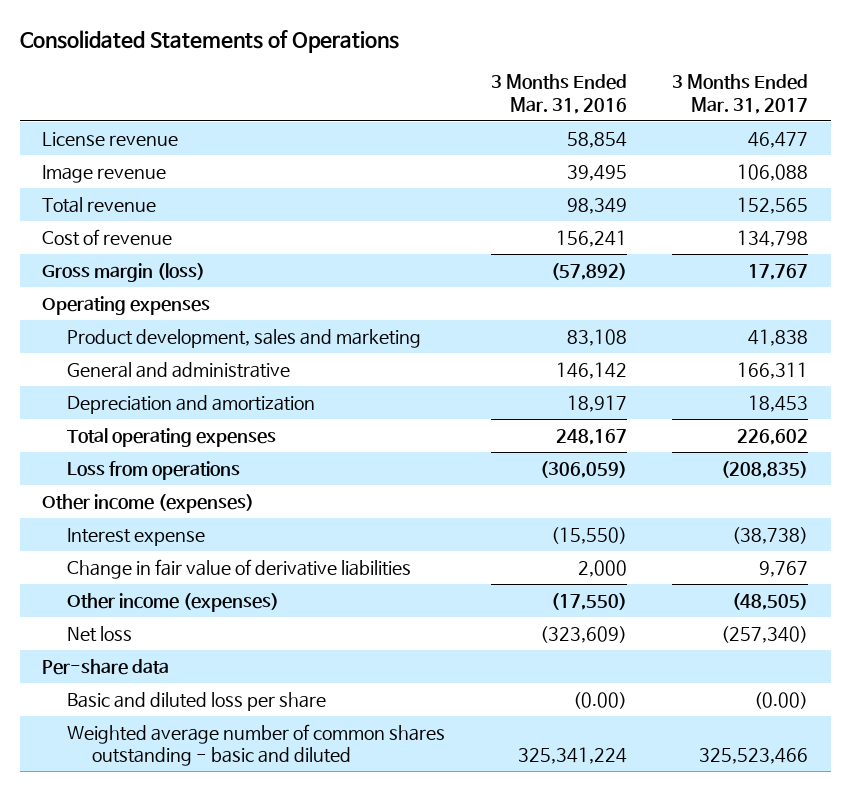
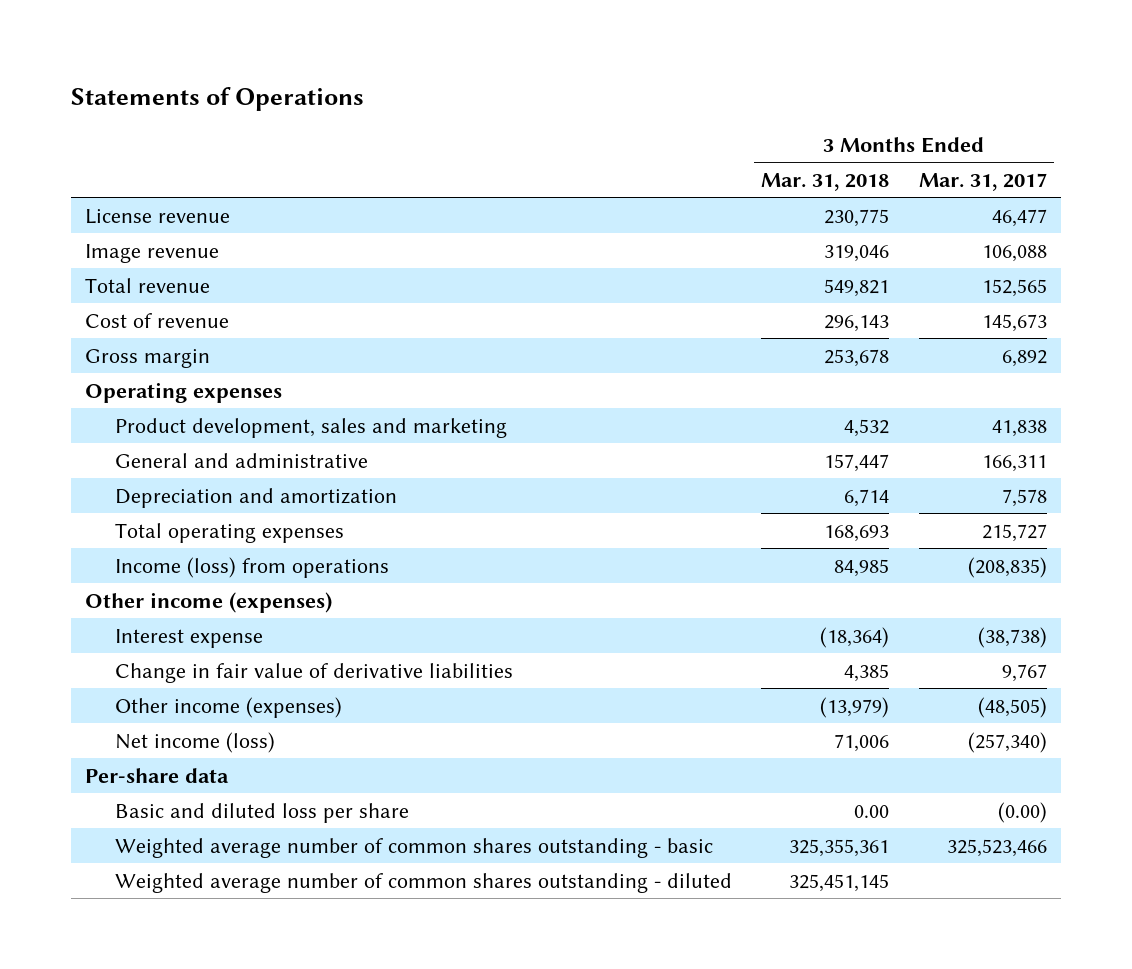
- Consolidated Statements of Operations
+ Statements of Operations
- | 3 Months Ended Mar. 31, 2016 | 3 Months Ended Mar. 31, 2017
+ | 3 Months Ended Mar. 31, 2018 | 3 Months Ended Mar. 31, 2017
- Cost of revenue | 156,241 | 134,798
- Gross margin (loss) | (57,892) | 17,767
+ Cost of revenue | 296,143 | 145,673
+ Gross margin | 253,678 | 6,892
- Depreciation and amortization | 18,917 | 18,453
- Total operating expenses | 248,167 | 226,602
- Loss from operations | (306,059) | (208,835)
+ Depreciation and amortization | 6,714 | 7,578
+ Total operating expenses | 168,693 | 215,727
+ Income (loss) from operations | 84,985 | (208,835)
- Net loss | (323,609) | (257,340)
+ Net income (loss) | 71,006 | (257,340)
- Weighted average number of common shares outstanding - basic and diluted | 325,341,224 | 325,523,466
+ Weighted average number of common shares outstanding - basic | 325,355,361 | 325,523,466
+ Weighted average number of common shares outstanding - diluted | 325,451,145 |

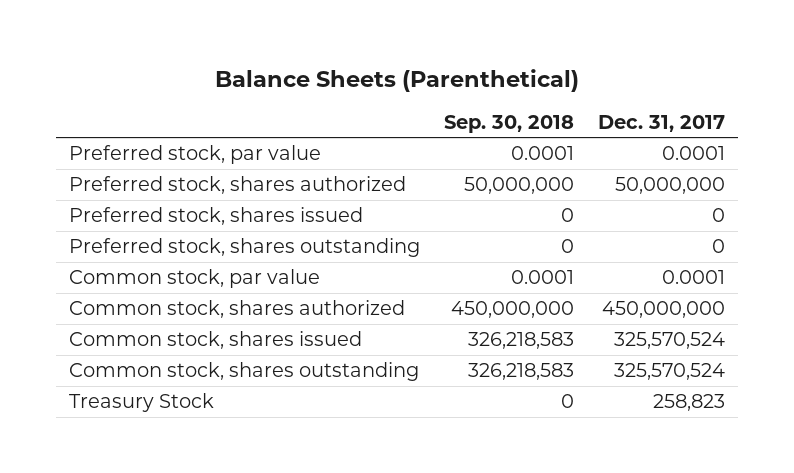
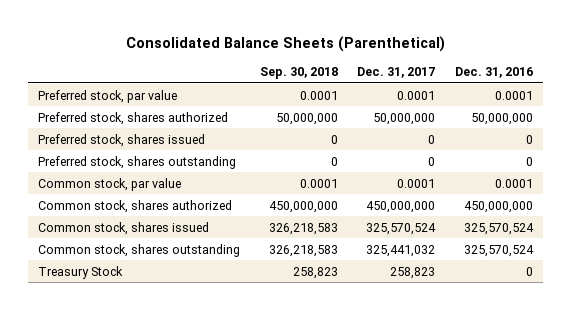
- Balance Sheets (Parenthetical)
+ Consolidated Balance Sheets (Parenthetical)
- | Sep. 30, 2018 | Dec. 31, 2017
+ | Sep. 30, 2018 | Dec. 31, 2017 | Dec. 31, 2016
- Common stock, shares outstanding | 326,218,583 | 325,570,524
- Treasury Stock | 0 | 258,823
+ Common stock, shares outstanding | 326,218,583 | 325,441,032 | 325,570,524
+ Treasury Stock | 258,823 | 258,823 | 0

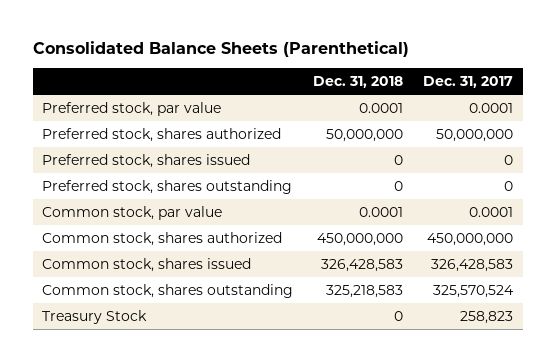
- | Sep. 30, 2018 | Dec. 31, 2017 | Dec. 31, 2016
+ | Dec. 31, 2018 | Dec. 31, 2017
- Common stock, shares issued | 326,218,583 | 325,570,524 | 325,570,524
- Common stock, shares outstanding | 326,218,583 | 325,441,032 | 325,570,524
+ Common stock, shares issued | 326,428,583 | 326,428,583
+ Common stock, shares outstanding | 325,218,583 | 325,570,524

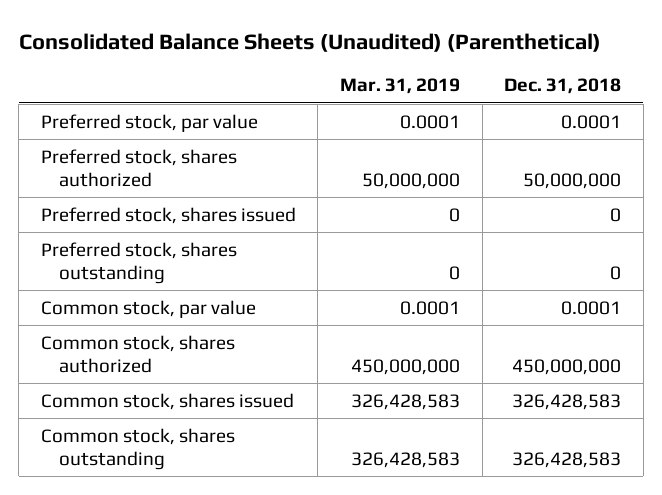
- Consolidated Balance Sheets (Parenthetical)
+ Consolidated Balance Sheets (Unaudited) (Parenthetical)
- | Dec. 31, 2018 | Dec. 31, 2017
+ | Mar. 31, 2019 | Dec. 31, 2018
- Common stock, shares outstanding | 325,218,583 | 325,570,524
- Treasury Stock | 0 | 258,823
+ Common stock, shares outstanding | 326,428,583 | 326,428,583

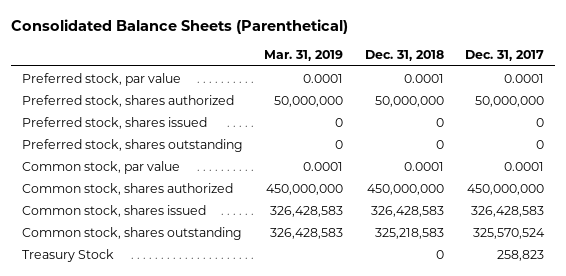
- Consolidated Balance Sheets (Unaudited) (Parenthetical)
+ Consolidated Balance Sheets (Parenthetical)
- | Mar. 31, 2019 | Dec. 31, 2018
+ | Mar. 31, 2019 | Dec. 31, 2018 | Dec. 31, 2017
- Common stock, shares outstanding | 326,428,583 | 326,428,583
+ Common stock, shares outstanding | 326,428,583 | 325,218,583 | 325,570,524
+ Treasury Stock | | 0 | 258,823

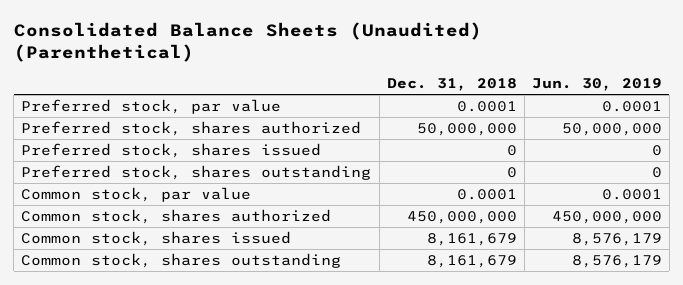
- Consolidated Balance Sheets (Parenthetical)
+ Consolidated Balance Sheets (Unaudited) (Parenthetical)
- | Mar. 31, 2019 | Dec. 31, 2018 | Dec. 31, 2017
+ | Dec. 31, 2018 | Jun. 30, 2019
- Common stock, shares issued | 326,428,583 | 326,428,583 | 326,428,583
- Common stock, shares outstanding | 326,428,583 | 325,218,583 | 325,570,524
- Treasury Stock | | 0 | 258,823
+ Common stock, shares issued | 8,161,679 | 8,576,179
+ Common stock, shares outstanding | 8,161,679 | 8,576,179

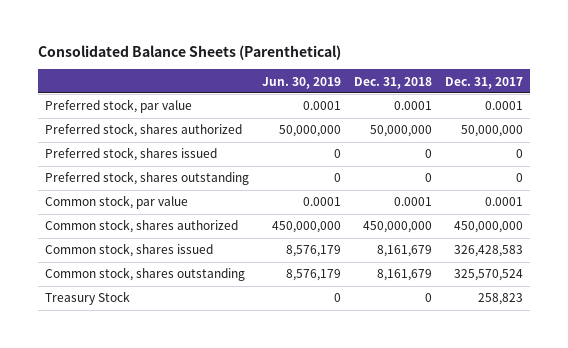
- Consolidated Balance Sheets (Unaudited) (Parenthetical)
+ Consolidated Balance Sheets (Parenthetical)
- | Dec. 31, 2018 | Jun. 30, 2019
+ | Jun. 30, 2019 | Dec. 31, 2018 | Dec. 31, 2017
+ Treasury Stock | 0 | 0 | 258,823

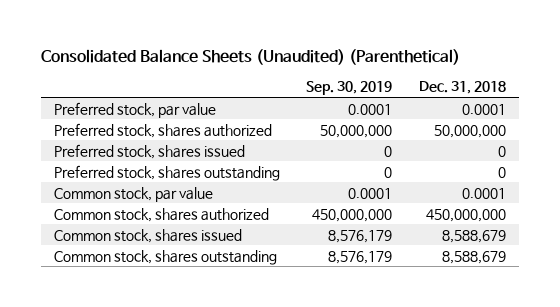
- Consolidated Balance Sheets (Parenthetical)
+ Consolidated Balance Sheets (Unaudited) (Parenthetical)
- | Jun. 30, 2019 | Dec. 31, 2018 | Dec. 31, 2017
+ | Sep. 30, 2019 | Dec. 31, 2018
- Common stock, shares issued | 8,576,179 | 8,161,679 | 326,428,583
- Common stock, shares outstanding | 8,576,179 | 8,161,679 | 325,570,524
- Treasury Stock | 0 | 0 | 258,823
+ Common stock, shares issued | 8,576,179 | 8,588,679
+ Common stock, shares outstanding | 8,576,179 | 8,588,679

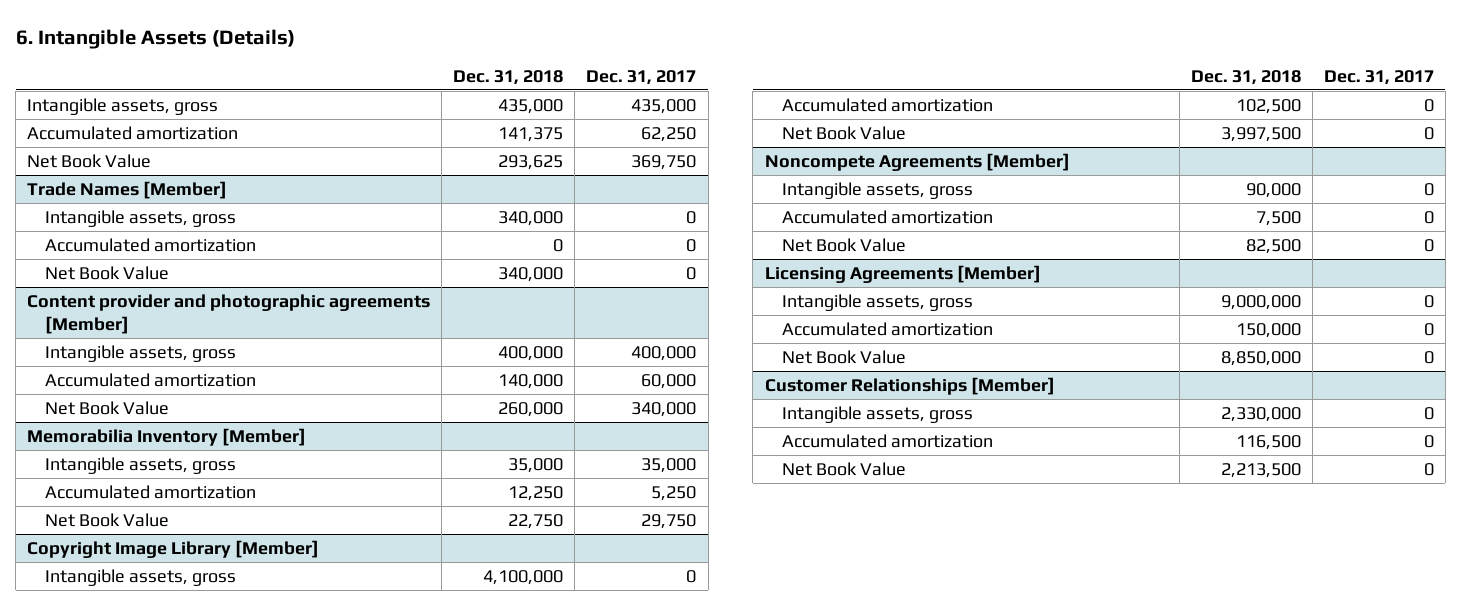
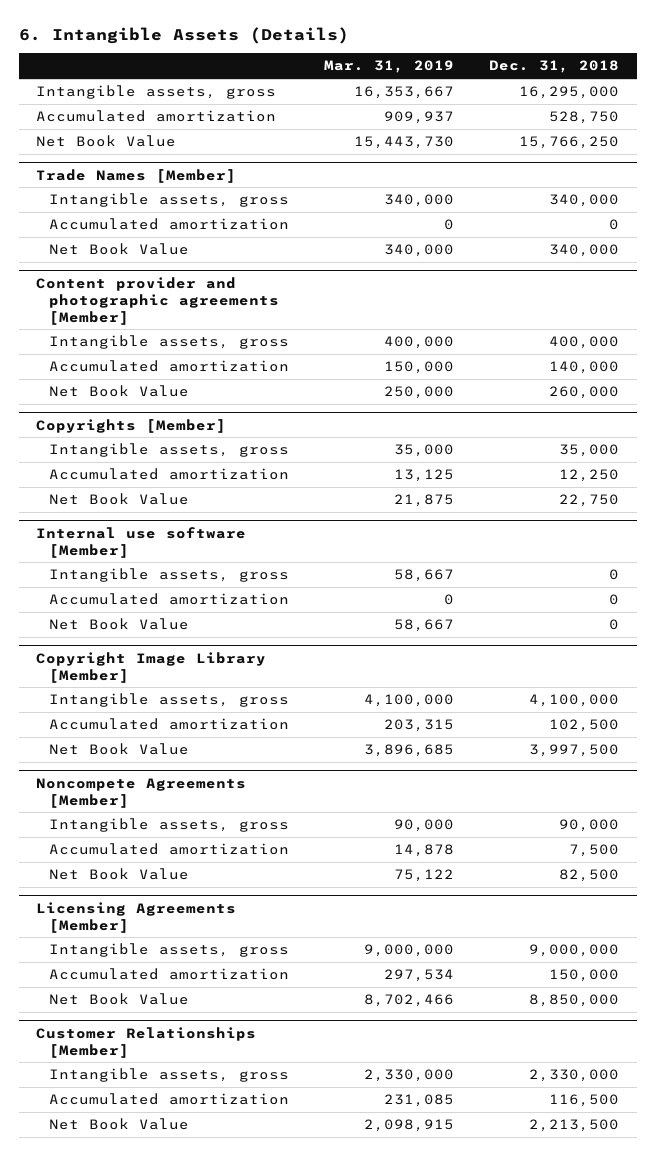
- | Dec. 31, 2018 | Dec. 31, 2017
+ | Mar. 31, 2019 | Dec. 31, 2018
- Intangible assets, gross | 435,000 | 435,000
- Accumulated amortization | 141,375 | 62,250
- Net Book Value | 293,625 | 369,750
+ Intangible assets, gross | 16,353,667 | 16,295,000
+ Accumulated amortization | 909,937 | 528,750
+ Net Book Value | 15,443,730 | 15,766,250
- Memorabilia Inventory [Member]
+ Copyrights [Member]
+ Internal use software [Member]
+ Intangible assets, gross | 58,667 | 0
+ Accumulated amortization | 0 | 0
+ Net Book Value | 58,667 | 0

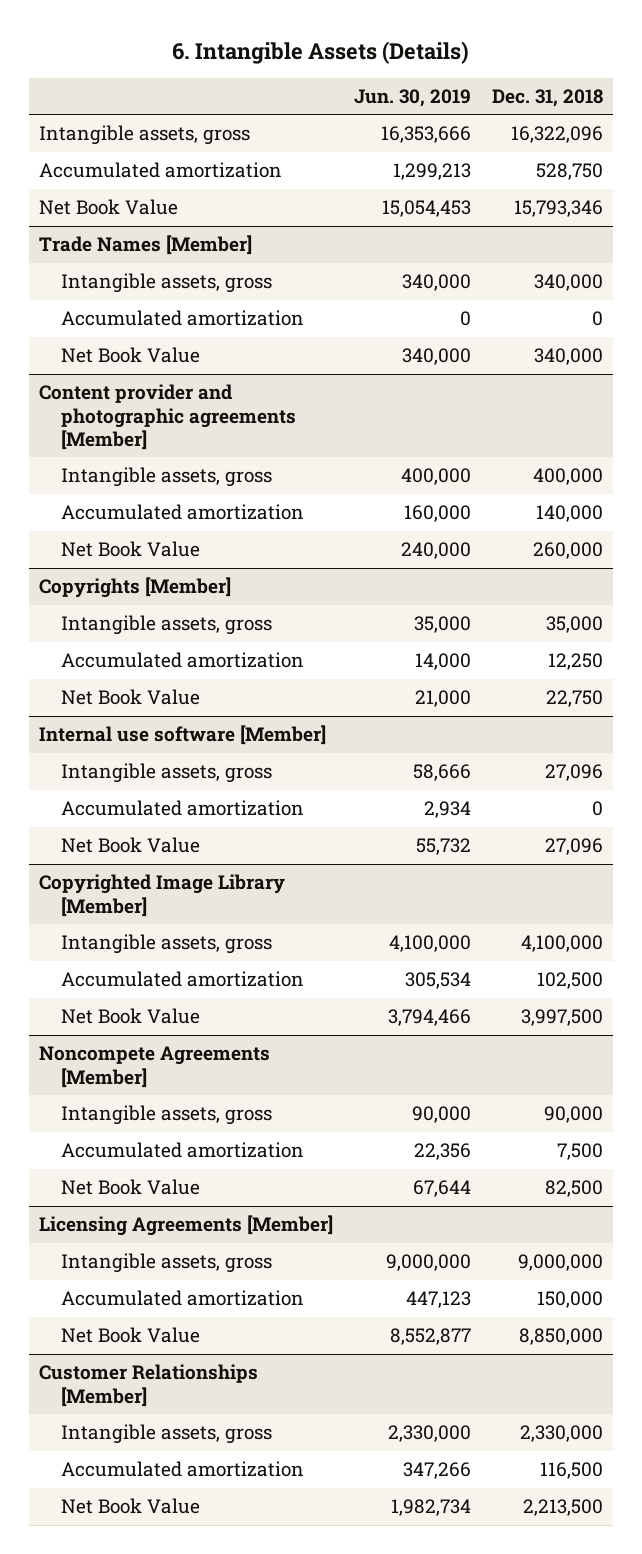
- | Mar. 31, 2019 | Dec. 31, 2018
+ | Jun. 30, 2019 | Dec. 31, 2018
- Intangible assets, gross | 16,353,667 | 16,295,000
+ Intangible assets, gross | 16,353,666 | 16,322,096
- Net Book Value | 15,443,730 | 15,766,250
+ Net Book Value | 15,054,453 | 15,793,346
@ Internal use software [Member]
- Intangible assets, gross | 58,667 | 0
+ Intangible assets, gross | 58,666 | 27,096
- Net Book Value | 58,667 | 0
- Copyright Image Library [Member]
@ Internal use software [Member]
+ Net Book Value | 55,732 | 27,096
+ Copyrighted Image Library [Member]

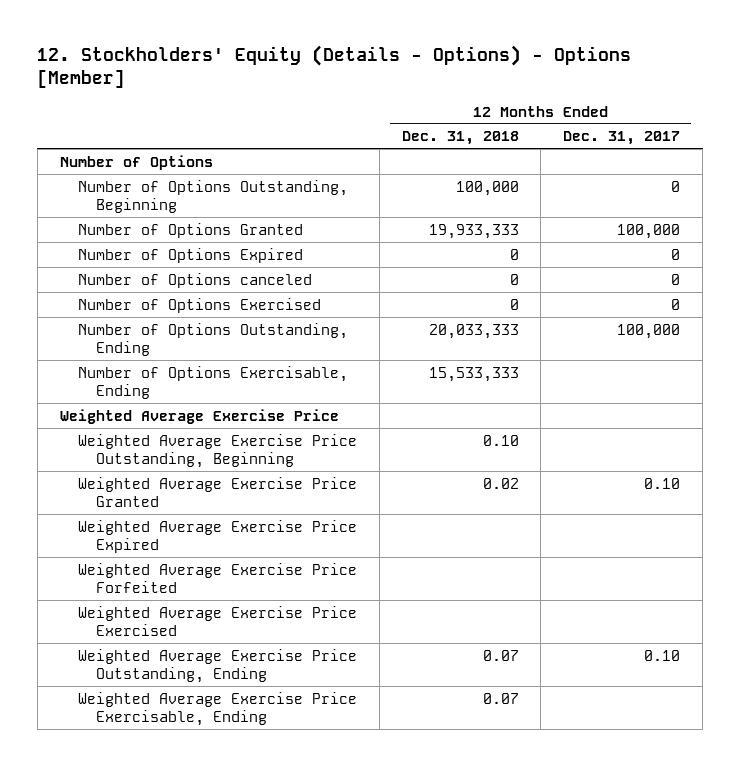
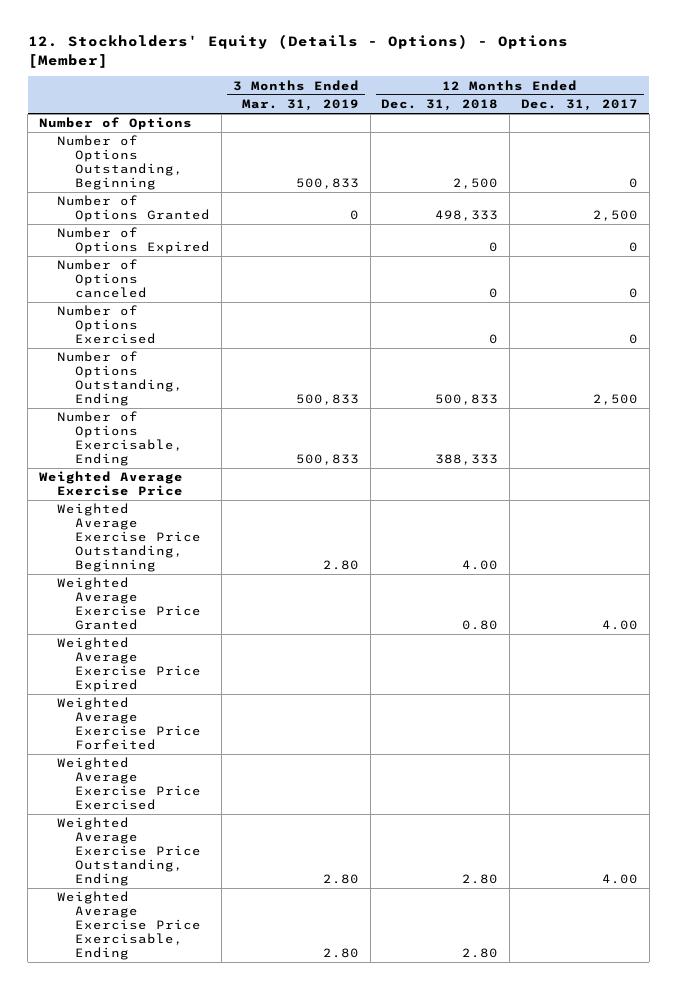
- | 12 Months Ended Dec. 31, 2018 | 12 Months Ended Dec. 31, 2017
+ | 3 Months Ended Mar. 31, 2019 | 12 Months Ended Dec. 31, 2018 | 12 Months Ended Dec. 31, 2017
- Number of Options Outstanding, Beginning | 100,000 | 0
- Number of Options Granted | 19,933,333 | 100,000
+ Number of Options Outstanding, Beginning | 500,833 | 2,500 | 0
+ Number of Options Granted | 0 | 498,333 | 2,500
- Number of Options Outstanding, Ending | 20,033,333 | 100,000
- Number of Options Exercisable, Ending | 15,533,333 |
+ Number of Options Outstanding, Ending | 500,833 | 500,833 | 2,500
+ Number of Options Exercisable, Ending | 500,833 | 388,333 |
- Weighted Average Exercise Price Outstanding, Beginning | 0.10 |
- Weighted Average Exercise Price Granted | 0.02 | 0.10
+ Weighted Average Exercise Price Outstanding, Beginning | 2.80 | 4.00 |
+ Weighted Average Exercise Price Granted | | 0.80 | 4.00
- Weighted Average Exercise Price Outstanding, Ending | 0.07 | 0.10
- Weighted Average Exercise Price Exercisable, Ending | 0.07 |
+ Weighted Average Exercise Price Outstanding, Ending | 2.80 | 2.80 | 4.00
+ Weighted Average Exercise Price Exercisable, Ending | 2.80 | 2.80 |

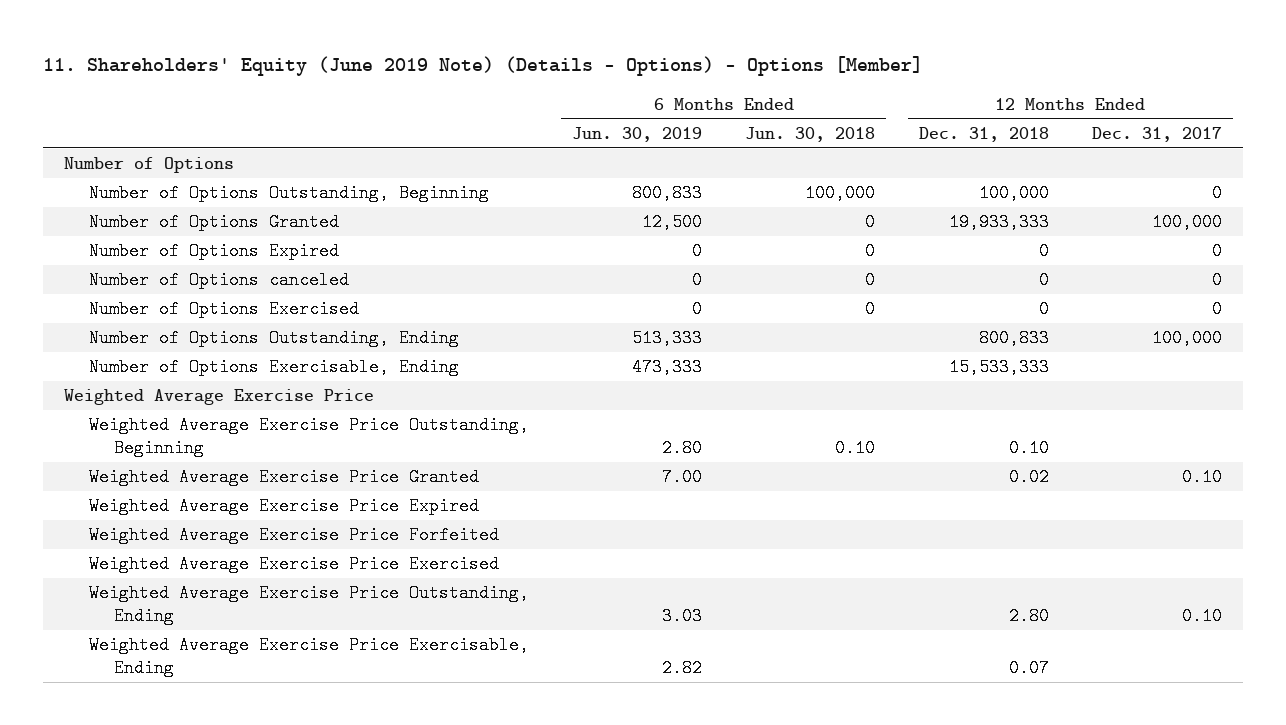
- 12. Stockholders' Equity (Details - Options) - Options [Member]
+ 11. Shareholders' Equity (June 2019 Note) (Details - Options) - Options [Member]
- | 3 Months Ended Mar. 31, 2019 | 12 Months Ended Dec. 31, 2018 | 12 Months Ended Dec. 31, 2017
+ | 6 Months Ended Jun. 30, 2019 | 6 Months Ended Jun. 30, 2018 | 12 Months Ended Dec. 31, 2018 | 12 Months Ended Dec. 31, 2017
- Number of Options Outstanding, Beginning | 500,833 | 2,500 | 0
- Number of Options Granted | 0 | 498,333 | 2,500
+ Number of Options Outstanding, Beginning | 800,833 | 100,000 | 100,000 | 0
+ Number of Options Granted | 12,500 | 0 | 19,933,333 | 100,000
- Number of Options Outstanding, Ending | 500,833 | 500,833 | 2,500
- Number of Options Exercisable, Ending | 500,833 | 388,333 |
+ Number of Options Outstanding, Ending | 513,333 | | 800,833 | 100,000
+ Number of Options Exercisable, Ending | 473,333 | | 15,533,333 |
- Weighted Average Exercise Price Outstanding, Beginning | 2.80 | 4.00 |
- Weighted Average Exercise Price Granted | | 0.80 | 4.00
+ Weighted Average Exercise Price Outstanding, Beginning | 2.80 | 0.10 | 0.10 |
+ Weighted Average Exercise Price Granted | 7.00 | | 0.02 | 0.10
- Weighted Average Exercise Price Outstanding, Ending | 2.80 | 2.80 | 4.00
- Weighted Average Exercise Price Exercisable, Ending | 2.80 | 2.80 |
+ Weighted Average Exercise Price Outstanding, Ending | 3.03 | | 2.80 | 0.10
+ Weighted Average Exercise Price Exercisable, Ending | 2.82 | | 0.07 |

